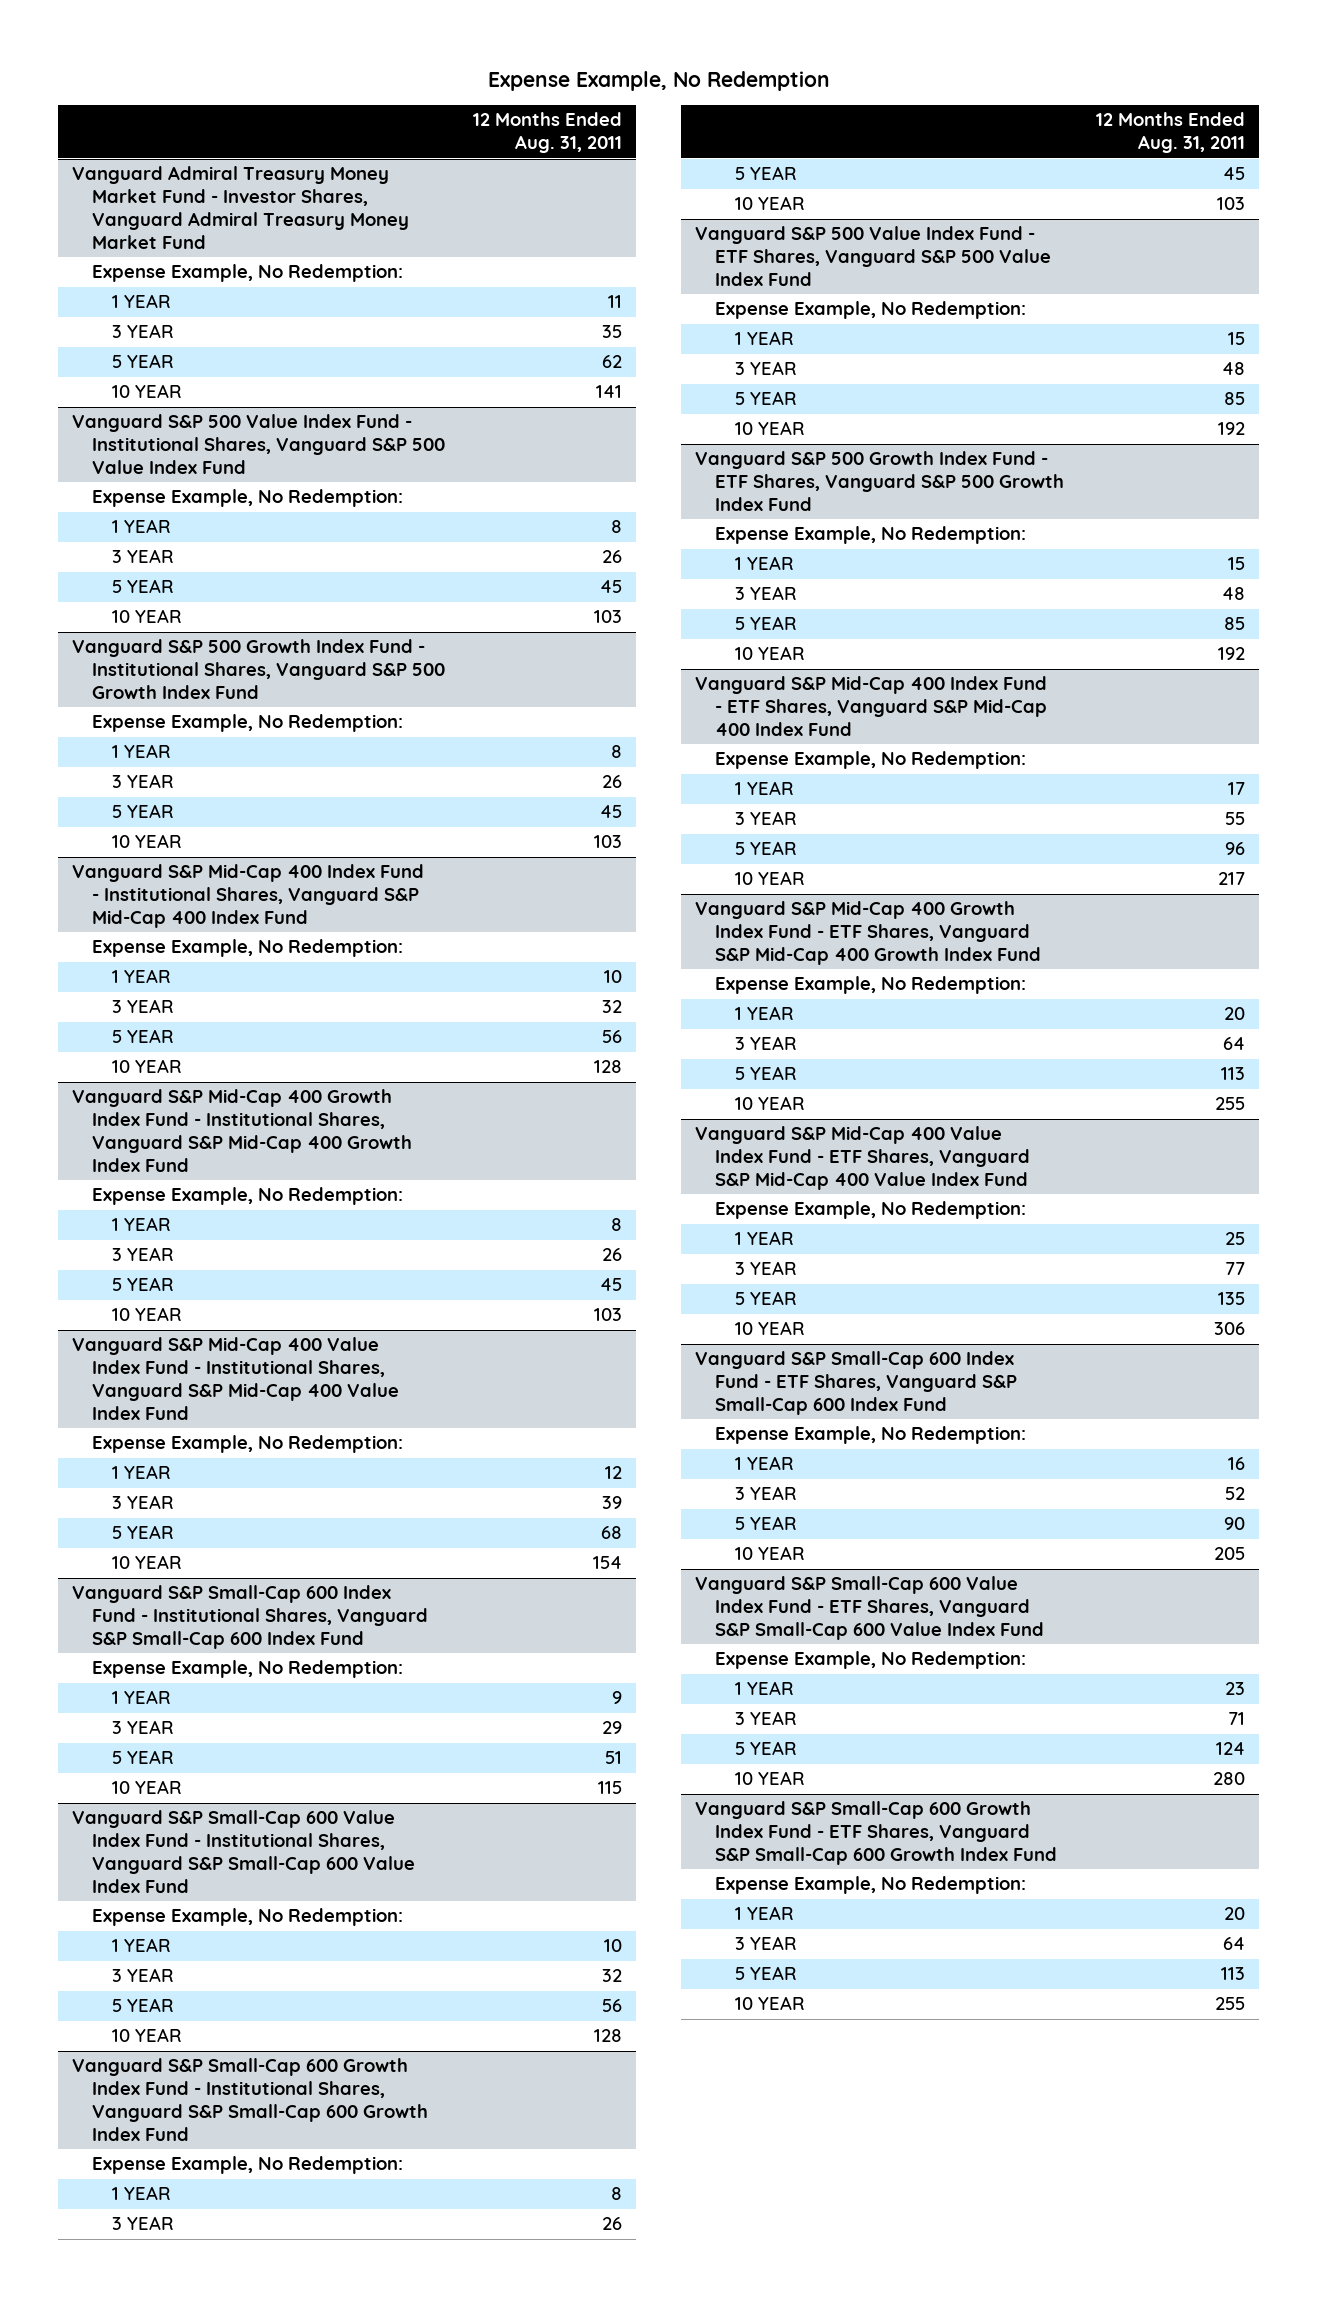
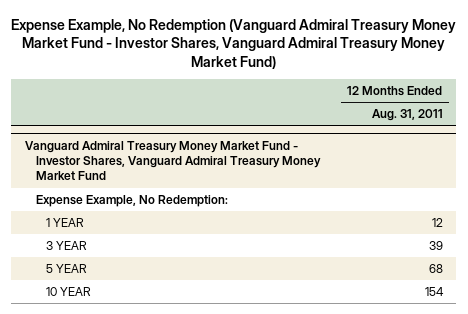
- Expense Example, No Redemption
+ Expense Example, No Redemption (Vanguard Admiral Treasury Money Market Fund - Investor Shares, Vanguard Admiral Treasury Money Market Fund)
@ Vanguard Admiral Treasury Money Market Fund - Investor Shares, Vanguard Admiral Treasury Money Market Fund
- 1 YEAR | 11
- 3 YEAR | 35
- 5 YEAR | 62
- 10 YEAR | 141
- Vanguard S&P 500 Value Index Fund - Institutional Shares, Vanguard S&P 500 Value Index Fund
- Expense Example, No Redemption:
- 1 YEAR | 8
- 3 YEAR | 26
- 5 YEAR | 45
- 10 YEAR | 103
- Vanguard S&P 500 Growth Index Fund - Institutional Shares, Vanguard S&P 500 Growth Index Fund
- Expense Example, No Redemption:
- 1 YEAR | 8
- 3 YEAR | 26
- 5 YEAR | 45
- 10 YEAR | 103
- Vanguard S&P Mid-Cap 400 Index Fund - Institutional Shares, Vanguard S&P Mid-Cap 400 Index Fund
- Expense Example, No Redemption:
- 1 YEAR | 10
- 3 YEAR | 32
- 5 YEAR | 56
- 10 YEAR | 128
- Vanguard S&P Mid-Cap 400 Growth Index Fund - Institutional Shares, Vanguard S&P Mid-Cap 400 Growth Index Fund
- Expense Example, No Redemption:
- 1 YEAR | 8
- 3 YEAR | 26
- 5 YEAR | 45
- 10 YEAR | 103
- Vanguard S&P Mid-Cap 400 Value Index Fund - Institutional Shares, Vanguard S&P Mid-Cap 400 Value Index Fund
- Expense Example, No Redemption:
- Vanguard S&P Small-Cap 600 Index Fund - Institutional Shares, Vanguard S&P Small-Cap 600 Index Fund
- Expense Example, No Redemption:
- 1 YEAR | 9
- 3 YEAR | 29
- 5 YEAR | 51
- 10 YEAR | 115
- Vanguard S&P Small-Cap 600 Value Index Fund - Institutional Shares, Vanguard S&P Small-Cap 600 Value Index Fund
- Expense Example, No Redemption:
- 1 YEAR | 10
- 3 YEAR | 32
- 5 YEAR | 56
- 10 YEAR | 128
- Vanguard S&P Small-Cap 600 Growth Index Fund - Institutional Shares, Vanguard S&P Small-Cap 600 Growth Index Fund
- Expense Example, No Redemption:
- 1 YEAR | 8
- 3 YEAR | 26
- 5 YEAR | 45
- 10 YEAR | 103
- Vanguard S&P 500 Value Index Fund - ETF Shares, Vanguard S&P 500 Value Index Fund
- Expense Example, No Redemption:
- 1 YEAR | 15
- 3 YEAR | 48
- 5 YEAR | 85
- 10 YEAR | 192
- Vanguard S&P 500 Growth Index Fund - ETF Shares, Vanguard S&P 500 Growth Index Fund
- Expense Example, No Redemption:
- 1 YEAR | 15
- 3 YEAR | 48
- 5 YEAR | 85
- 10 YEAR | 192
- Vanguard S&P Mid-Cap 400 Index Fund - ETF Shares, Vanguard S&P Mid-Cap 400 Index Fund
- Expense Example, No Redemption:
- 1 YEAR | 17
- 3 YEAR | 55
- 5 YEAR | 96
- 10 YEAR | 217
- Vanguard S&P Mid-Cap 400 Growth Index Fund - ETF Shares, Vanguard S&P Mid-Cap 400 Growth Index Fund
- Expense Example, No Redemption:
- 1 YEAR | 20
- 3 YEAR | 64
- 5 YEAR | 113
- 10 YEAR | 255
- Vanguard S&P Mid-Cap 400 Value Index Fund - ETF Shares, Vanguard S&P Mid-Cap 400 Value Index Fund
- Expense Example, No Redemption:
- 1 YEAR | 25
- 3 YEAR | 77
- 5 YEAR | 135
- 10 YEAR | 306
- Vanguard S&P Small-Cap 600 Index Fund - ETF Shares, Vanguard S&P Small-Cap 600 Index Fund
- Expense Example, No Redemption:
- 1 YEAR | 16
- 3 YEAR | 52
- 5 YEAR | 90
- 10 YEAR | 205
- Vanguard S&P Small-Cap 600 Value Index Fund - ETF Shares, Vanguard S&P Small-Cap 600 Value Index Fund
- Expense Example, No Redemption:
- 1 YEAR | 23
- 3 YEAR | 71
- 5 YEAR | 124
- 10 YEAR | 280
- Vanguard S&P Small-Cap 600 Growth Index Fund - ETF Shares, Vanguard S&P Small-Cap 600 Growth Index Fund
- Expense Example, No Redemption:
- 1 YEAR | 20
- 3 YEAR | 64
- 5 YEAR | 113
- 10 YEAR | 255

